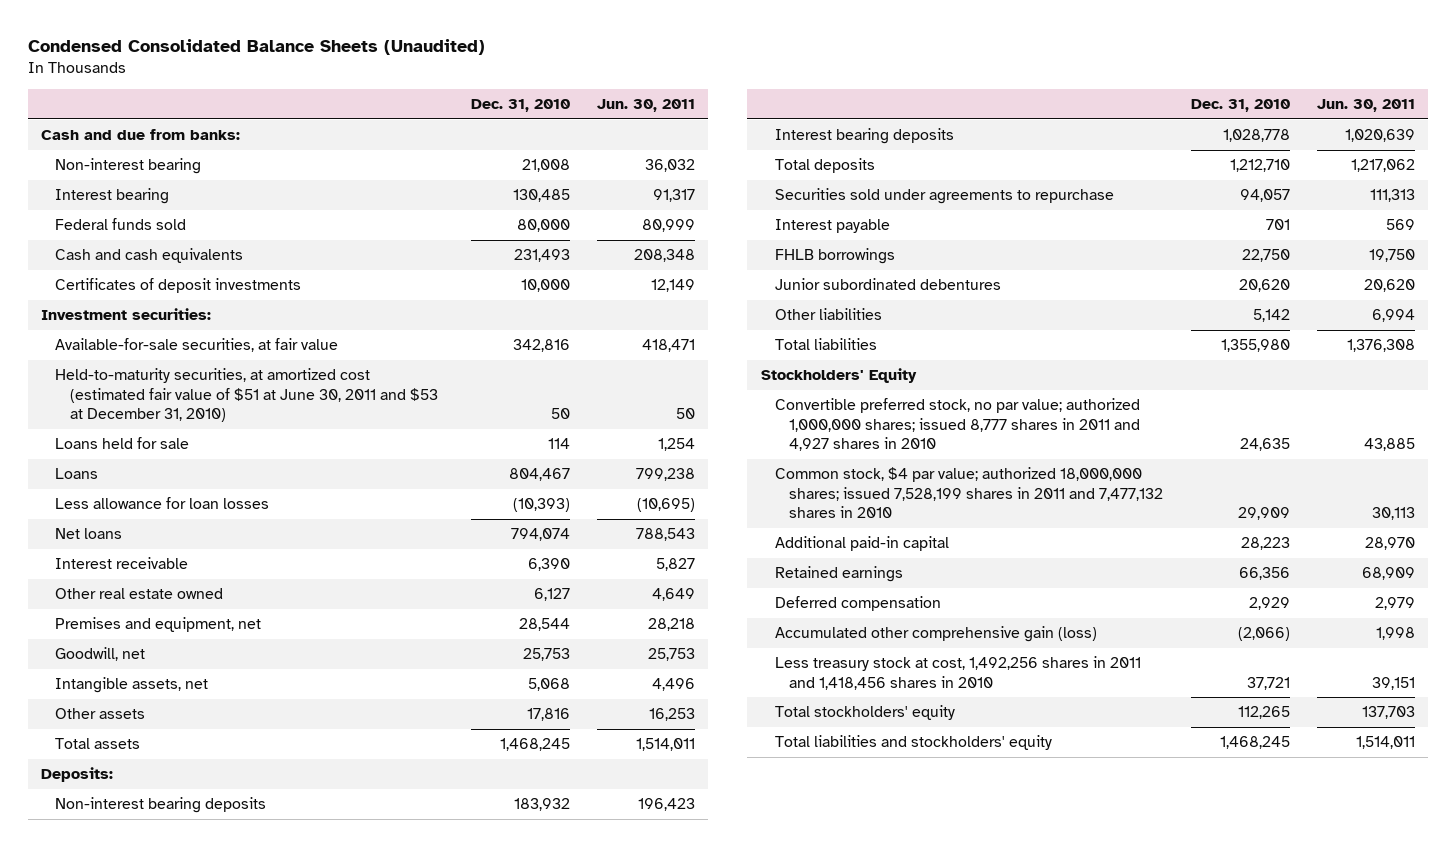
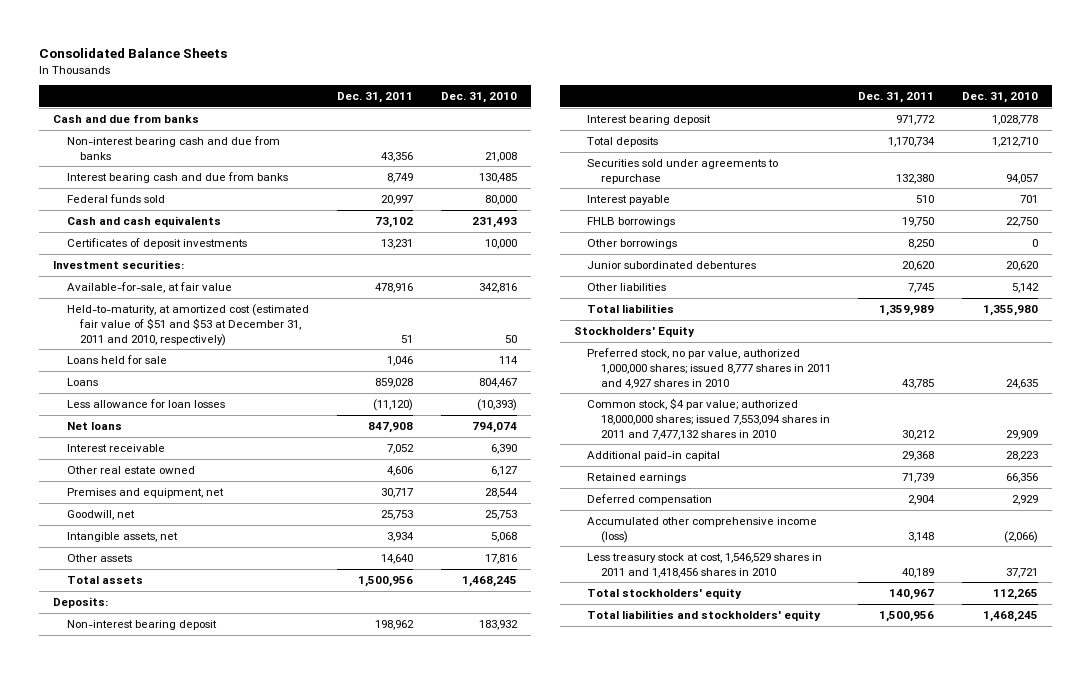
- Condensed Consolidated Balance Sheets (Unaudited)
+ Consolidated Balance Sheets
- | Dec. 31, 2010 | Jun. 30, 2011
+ | Dec. 31, 2011 | Dec. 31, 2010
- Cash and due from banks:
- Non-interest bearing | 21,008 | 36,032
- Interest bearing | 130,485 | 91,317
+ Cash and due from banks
+ Non-interest bearing cash and due from banks | 43,356 | 21,008
+ Interest bearing cash and due from banks | 8,749 | 130,485
- Available-for-sale securities, at fair value | 342,816 | 418,471
- Held-to-maturity securities, at amortized cost (estimated fair value of $51 at June 30, 2011 and $53 at December 31, 2010) | 50 | 50
+ Available-for-sale, at fair value | 478,916 | 342,816
+ Held-to-maturity, at amortized cost (estimated fair value of $51 and $53 at December 31, 2011 and 2010, respectively) | 51 | 50
- Non-interest bearing deposits | 183,932 | 196,423
- Interest bearing deposits | 1,028,778 | 1,020,639
+ Non-interest bearing deposit | 198,962 | 183,932
+ Interest bearing deposit | 971,772 | 1,028,778
+ Other borrowings | 8,250 | 0
- Convertible preferred stock, no par value; authorized 1,000,000 shares; issued 8,777 shares in 2011 and 4,927 shares in 2010 | 24,635 | 43,885
- Common stock, $4 par value; authorized 18,000,000 shares; issued 7,528,199 shares in 2011 and 7,477,132 shares in 2010 | 29,909 | 30,113
+ Preferred stock, no par value, authorized 1,000,000 shares; issued 8,777 shares in 2011 and 4,927 shares in 2010 | 43,785 | 24,635
+ Common stock, $4 par value; authorized 18,000,000 shares; issued 7,553,094 shares in 2011 and 7,477,132 shares in 2010 | 30,212 | 29,909
- Accumulated other comprehensive gain (loss) | (2,066) | 1,998
- Less treasury stock at cost, 1,492,256 shares in 2011 and 1,418,456 shares in 2010 | 37,721 | 39,151
+ Accumulated other comprehensive income (loss) | 3,148 | (2,066)
+ Less treasury stock at cost, 1,546,529 shares in 2011 and 1,418,456 shares in 2010 | 40,189 | 37,721

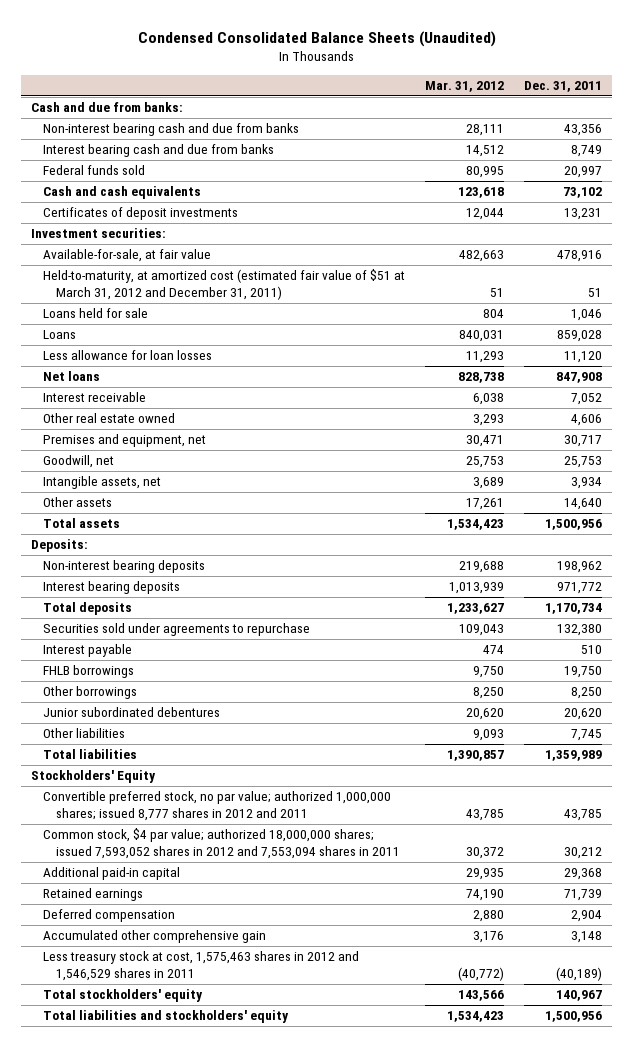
- Consolidated Balance Sheets
+ Condensed Consolidated Balance Sheets (Unaudited)
- | Dec. 31, 2011 | Dec. 31, 2010
+ | Mar. 31, 2012 | Dec. 31, 2011
- Cash and due from banks
+ Cash and due from banks:
- Held-to-maturity, at amortized cost (estimated fair value of $51 and $53 at December 31, 2011 and 2010, respectively) | 51 | 50
+ Held-to-maturity, at amortized cost (estimated fair value of $51 at March 31, 2012 and December 31, 2011) | 51 | 51
- Less allowance for loan losses | (11,120) | (10,393)
+ Less allowance for loan losses | 11,293 | 11,120
- Non-interest bearing deposit | 198,962 | 183,932
- Interest bearing deposit | 971,772 | 1,028,778
+ Non-interest bearing deposits | 219,688 | 198,962
+ Interest bearing deposits | 1,013,939 | 971,772
- Preferred stock, no par value, authorized 1,000,000 shares; issued 8,777 shares in 2011 and 4,927 shares in 2010 | 43,785 | 24,635
- Common stock, $4 par value; authorized 18,000,000 shares; issued 7,553,094 shares in 2011 and 7,477,132 shares in 2010 | 30,212 | 29,909
+ Convertible preferred stock, no par value; authorized 1,000,000 shares; issued 8,777 shares in 2012 and 2011 | 43,785 | 43,785
+ Common stock, $4 par value; authorized 18,000,000 shares; issued 7,593,052 shares in 2012 and 7,553,094 shares in 2011 | 30,372 | 30,212
- Accumulated other comprehensive income (loss) | 3,148 | (2,066)
- Less treasury stock at cost, 1,546,529 shares in 2011 and 1,418,456 shares in 2010 | 40,189 | 37,721
+ Accumulated other comprehensive gain | 3,176 | 3,148
+ Less treasury stock at cost, 1,575,463 shares in 2012 and 1,546,529 shares in 2011 | (40,772) | (40,189)

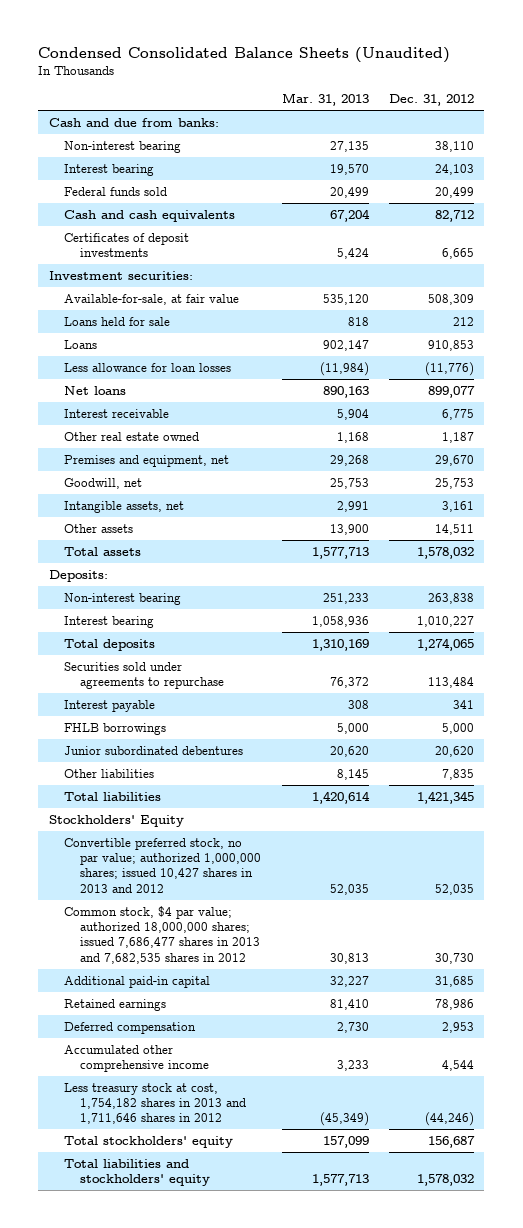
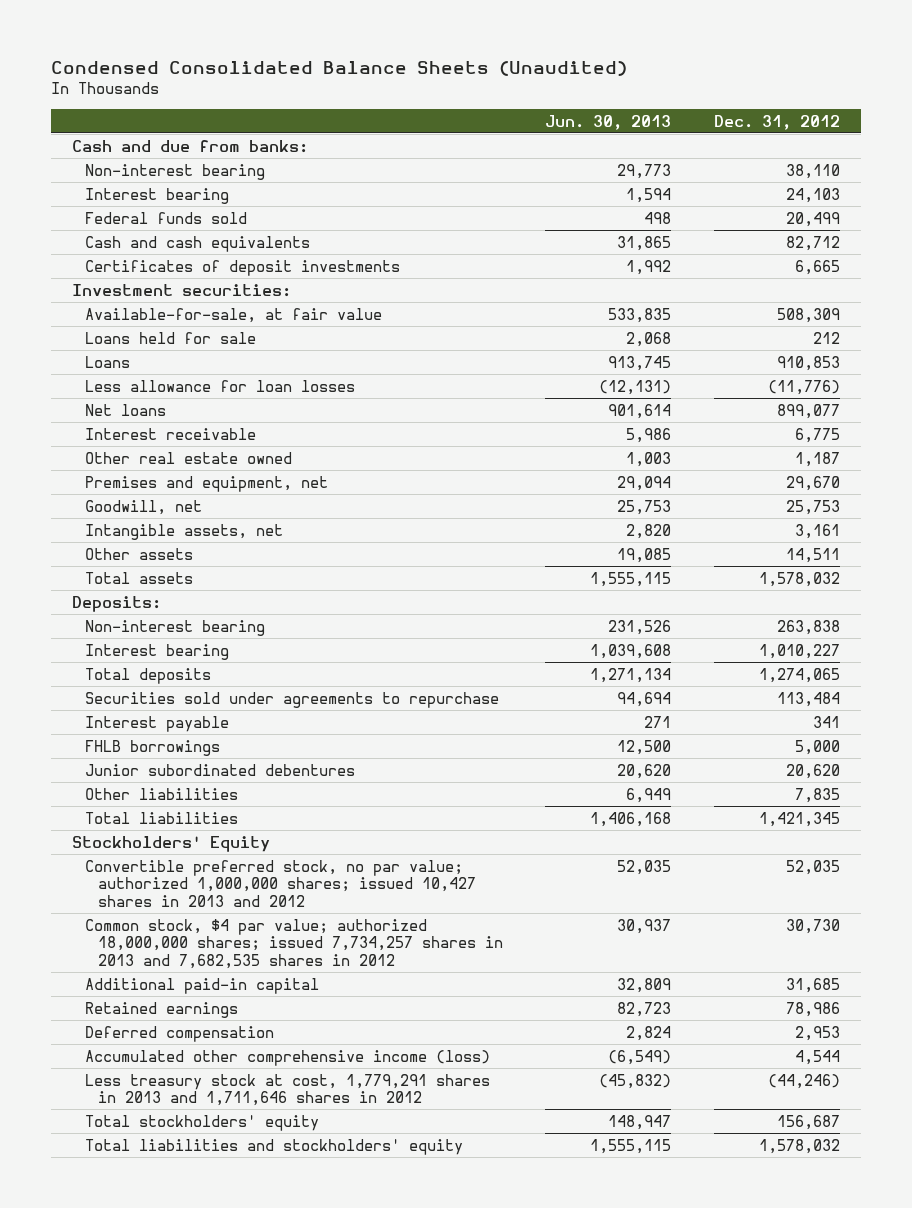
- | Mar. 31, 2013 | Dec. 31, 2012
+ | Jun. 30, 2013 | Dec. 31, 2012
- Common stock, $4 par value; authorized 18,000,000 shares; issued 7,686,477 shares in 2013 and 7,682,535 shares in 2012 | 30,813 | 30,730
+ Common stock, $4 par value; authorized 18,000,000 shares; issued 7,734,257 shares in 2013 and 7,682,535 shares in 2012 | 30,937 | 30,730
- Accumulated other comprehensive income | 3,233 | 4,544
- Less treasury stock at cost, 1,754,182 shares in 2013 and 1,711,646 shares in 2012 | (45,349) | (44,246)
+ Accumulated other comprehensive income (loss) | (6,549) | 4,544
+ Less treasury stock at cost, 1,779,291 shares in 2013 and 1,711,646 shares in 2012 | (45,832) | (44,246)

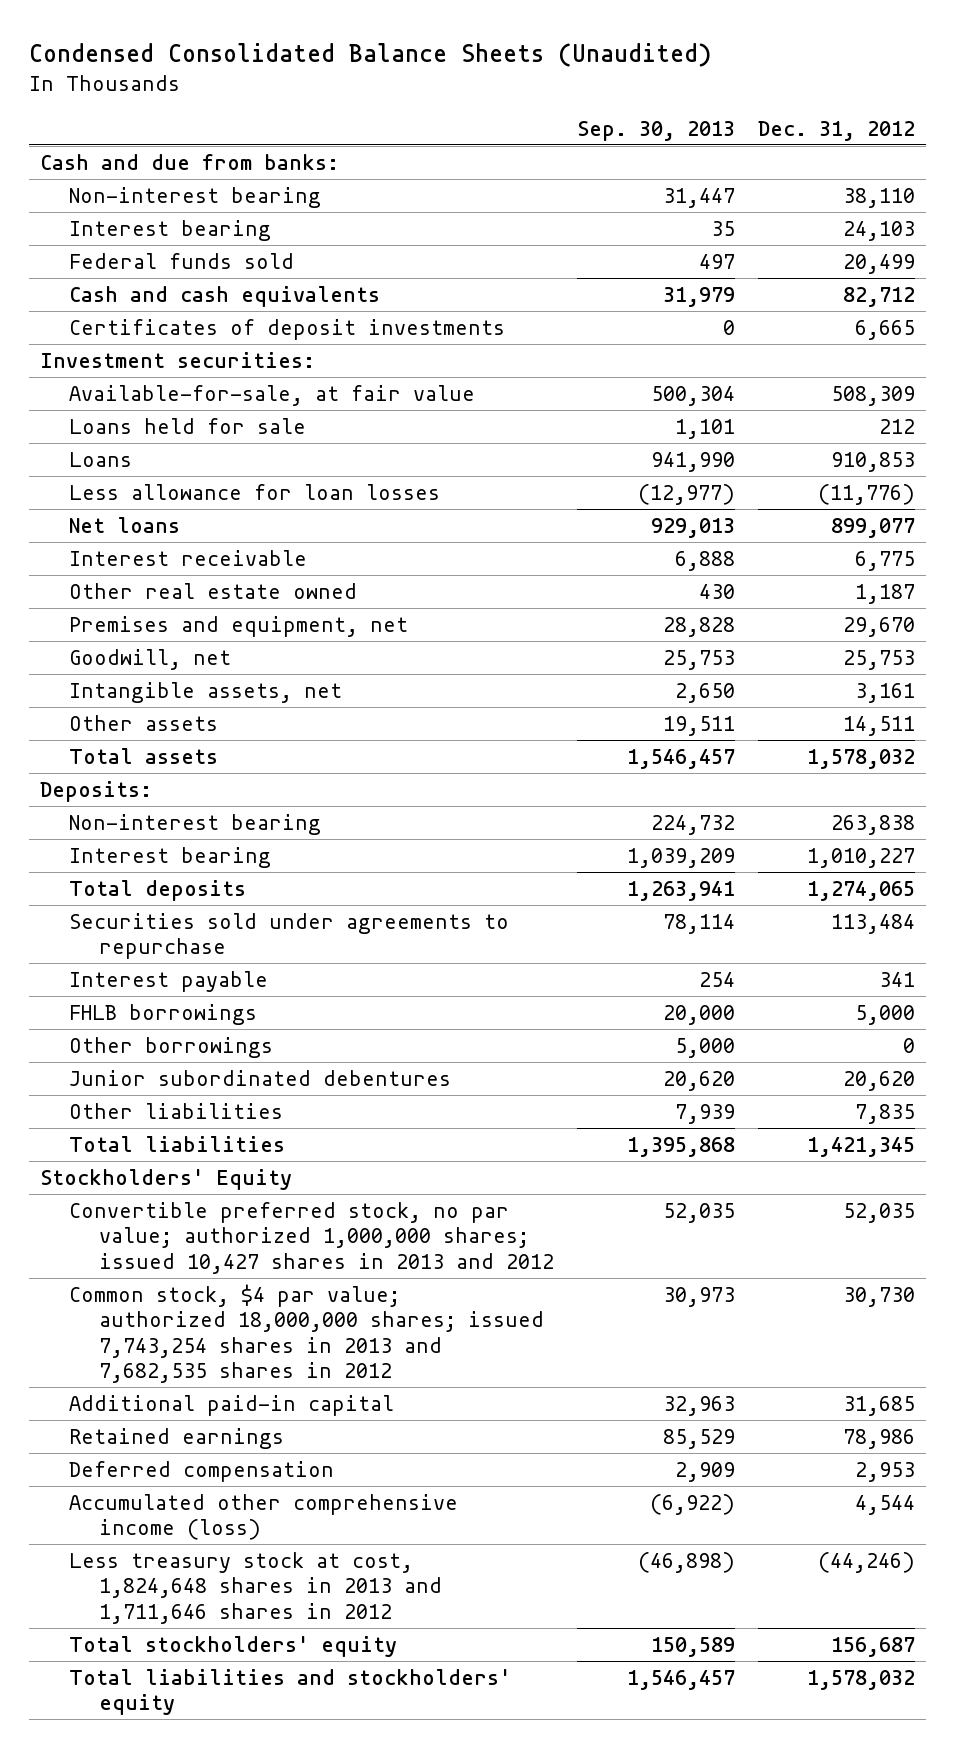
- | Jun. 30, 2013 | Dec. 31, 2012
+ | Sep. 30, 2013 | Dec. 31, 2012
+ Other borrowings | 5,000 | 0
- Common stock, $4 par value; authorized 18,000,000 shares; issued 7,734,257 shares in 2013 and 7,682,535 shares in 2012 | 30,937 | 30,730
+ Common stock, $4 par value; authorized 18,000,000 shares; issued 7,743,254 shares in 2013 and 7,682,535 shares in 2012 | 30,973 | 30,730
- Less treasury stock at cost, 1,779,291 shares in 2013 and 1,711,646 shares in 2012 | (45,832) | (44,246)
+ Less treasury stock at cost, 1,824,648 shares in 2013 and 1,711,646 shares in 2012 | (46,898) | (44,246)

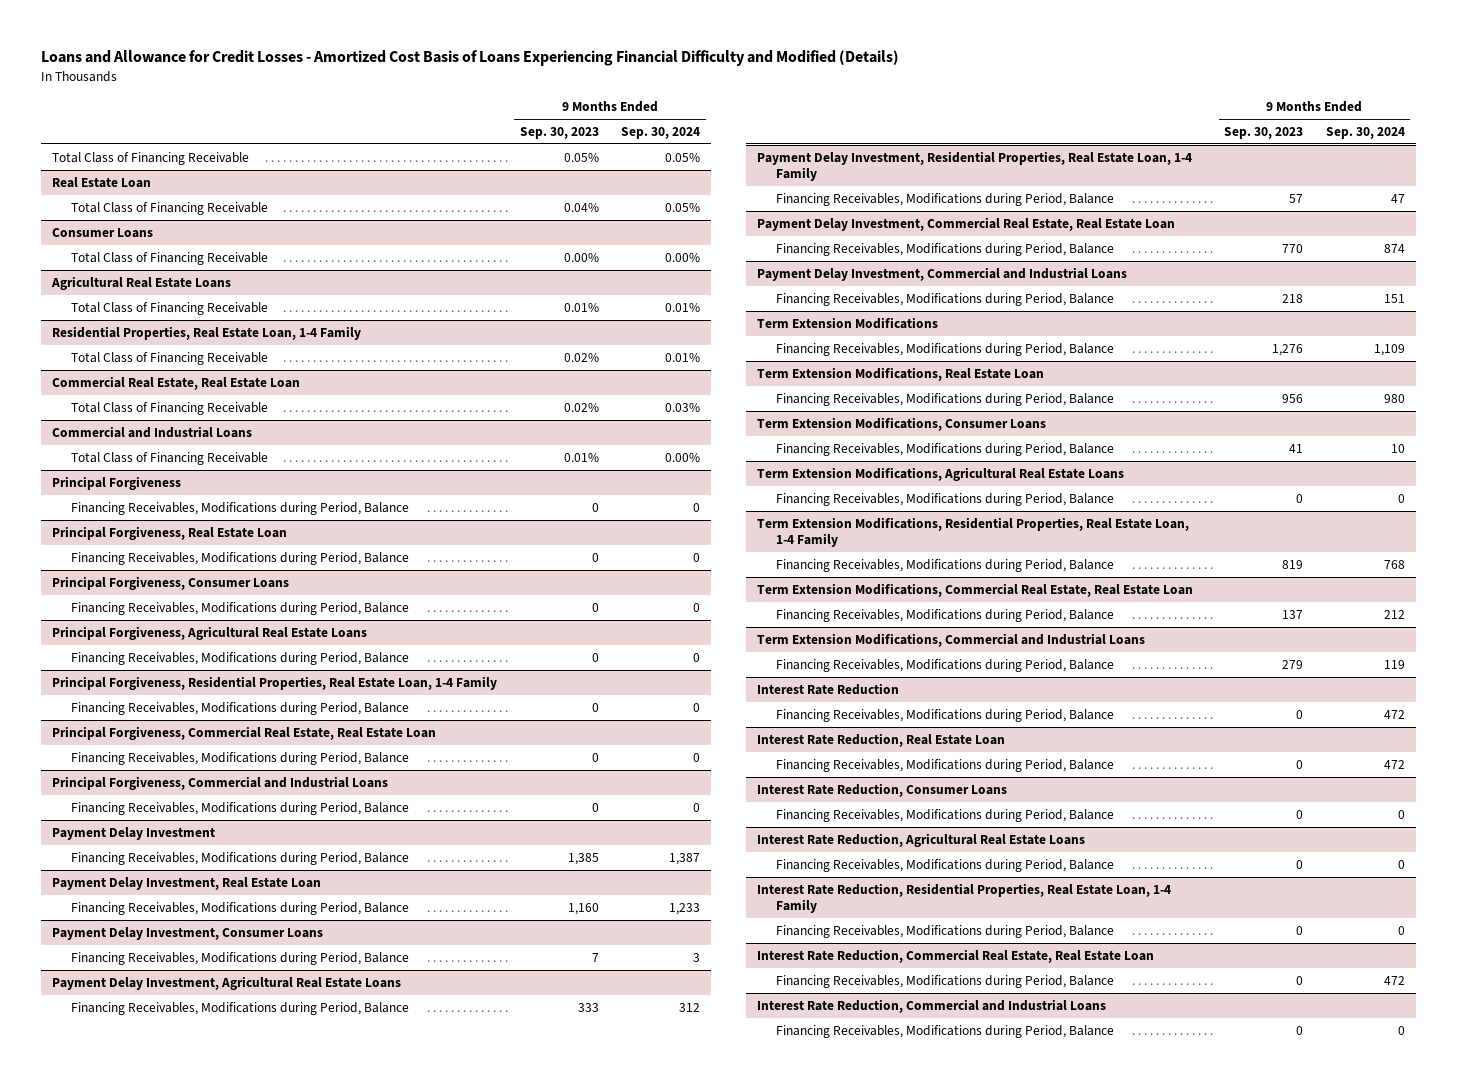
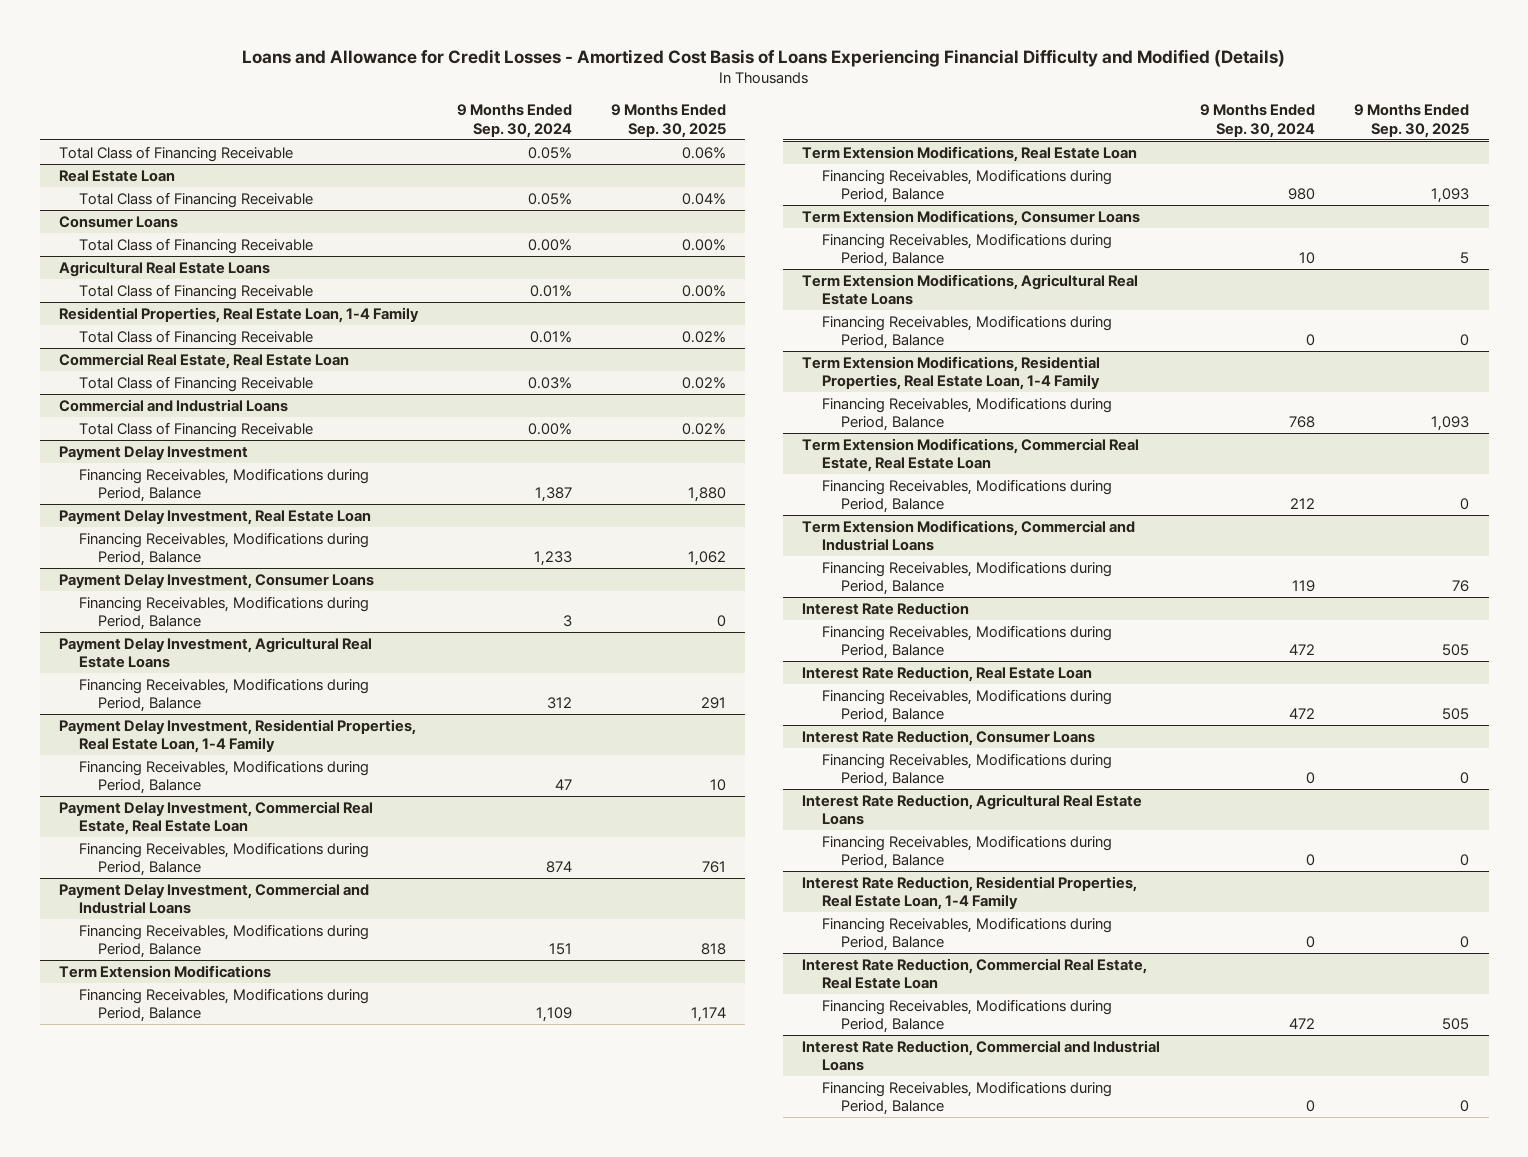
- | 9 Months Ended Sep. 30, 2023 | 9 Months Ended Sep. 30, 2024
+ | 9 Months Ended Sep. 30, 2024 | 9 Months Ended Sep. 30, 2025
- Principal Forgiveness
- Financing Receivables, Modifications during Period, Balance | 0 | 0
- Principal Forgiveness, Real Estate Loan
- Financing Receivables, Modifications during Period, Balance | 0 | 0
- Principal Forgiveness, Consumer Loans
- Financing Receivables, Modifications during Period, Balance | 0 | 0
- Principal Forgiveness, Agricultural Real Estate Loans
- Financing Receivables, Modifications during Period, Balance | 0 | 0
- Principal Forgiveness, Residential Properties, Real Estate Loan, 1-4 Family
- Financing Receivables, Modifications during Period, Balance | 0 | 0
- Principal Forgiveness, Commercial Real Estate, Real Estate Loan
- Financing Receivables, Modifications during Period, Balance | 0 | 0
- Principal Forgiveness, Commercial and Industrial Loans
- Financing Receivables, Modifications during Period, Balance | 0 | 0

